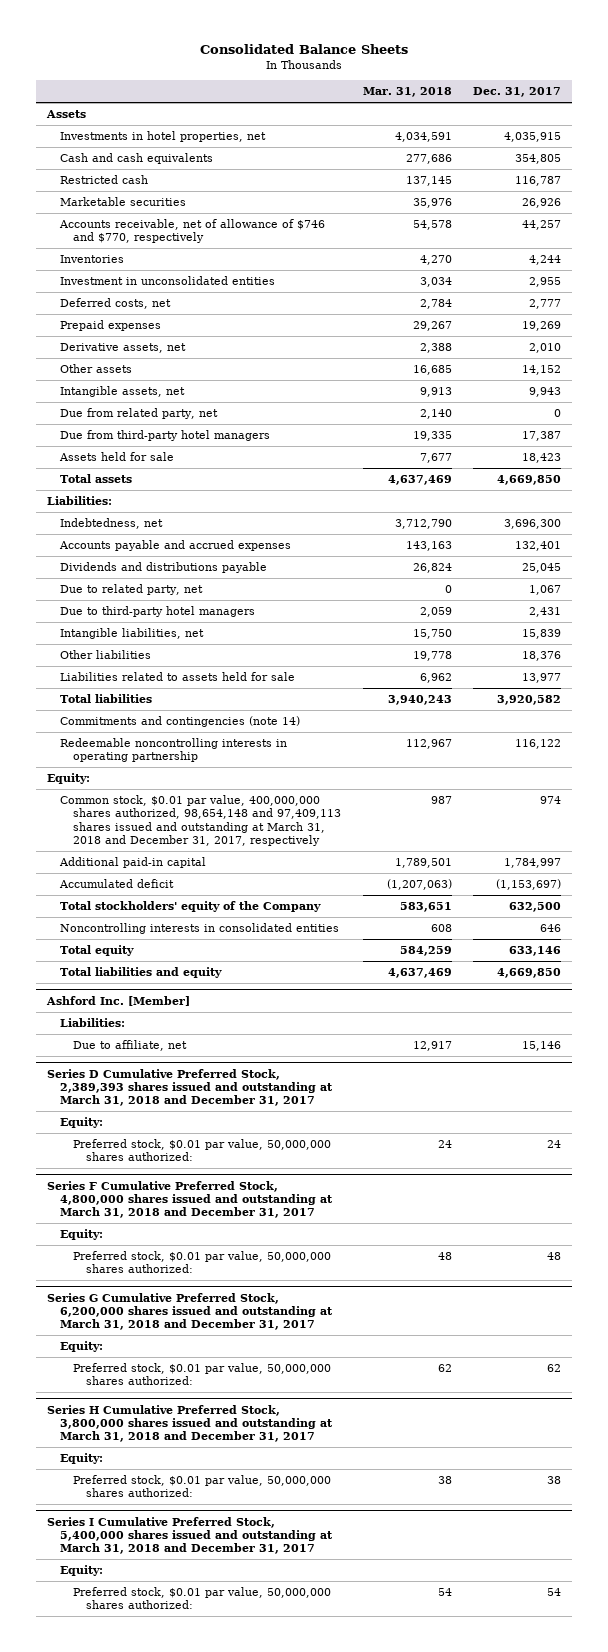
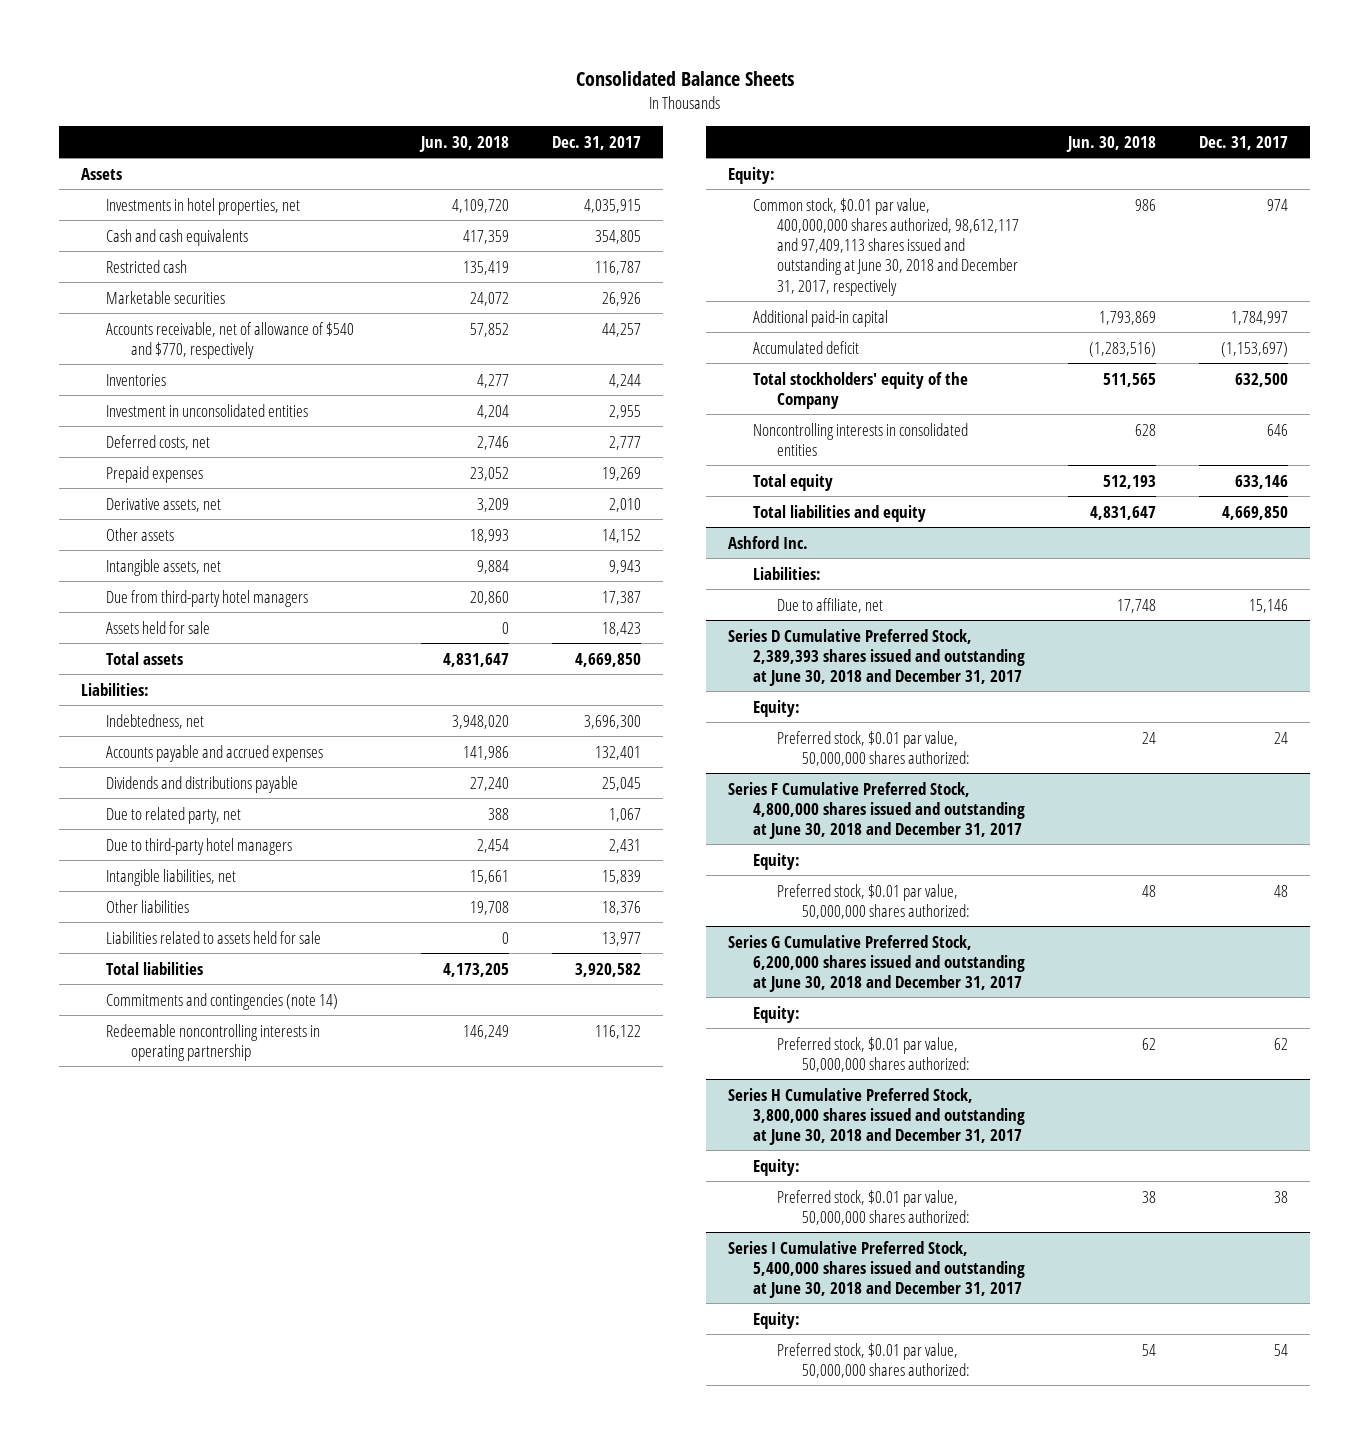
- | Mar. 31, 2018 | Dec. 31, 2017
+ | Jun. 30, 2018 | Dec. 31, 2017
- Accounts receivable, net of allowance of $746 and $770, respectively | 54,578 | 44,257
+ Accounts receivable, net of allowance of $540 and $770, respectively | 57,852 | 44,257
- Due from related party, net | 2,140 | 0
- Common stock, $0.01 par value, 400,000,000 shares authorized, 98,654,148 and 97,409,113 shares issued and outstanding at March 31, 2018 and December 31, 2017, respectively | 987 | 974
+ Common stock, $0.01 par value, 400,000,000 shares authorized, 98,612,117 and 97,409,113 shares issued and outstanding at June 30, 2018 and December 31, 2017, respectively | 986 | 974
- Ashford Inc. [Member]
+ Ashford Inc.
- Series D Cumulative Preferred Stock, 2,389,393 shares issued and outstanding at March 31, 2018 and December 31, 2017
+ Series D Cumulative Preferred Stock, 2,389,393 shares issued and outstanding at June 30, 2018 and December 31, 2017
- Series F Cumulative Preferred Stock, 4,800,000 shares issued and outstanding at March 31, 2018 and December 31, 2017
+ Series F Cumulative Preferred Stock, 4,800,000 shares issued and outstanding at June 30, 2018 and December 31, 2017
- Series G Cumulative Preferred Stock, 6,200,000 shares issued and outstanding at March 31, 2018 and December 31, 2017
+ Series G Cumulative Preferred Stock, 6,200,000 shares issued and outstanding at June 30, 2018 and December 31, 2017
- Series H Cumulative Preferred Stock, 3,800,000 shares issued and outstanding at March 31, 2018 and December 31, 2017
+ Series H Cumulative Preferred Stock, 3,800,000 shares issued and outstanding at June 30, 2018 and December 31, 2017
- Series I Cumulative Preferred Stock, 5,400,000 shares issued and outstanding at March 31, 2018 and December 31, 2017
+ Series I Cumulative Preferred Stock, 5,400,000 shares issued and outstanding at June 30, 2018 and December 31, 2017

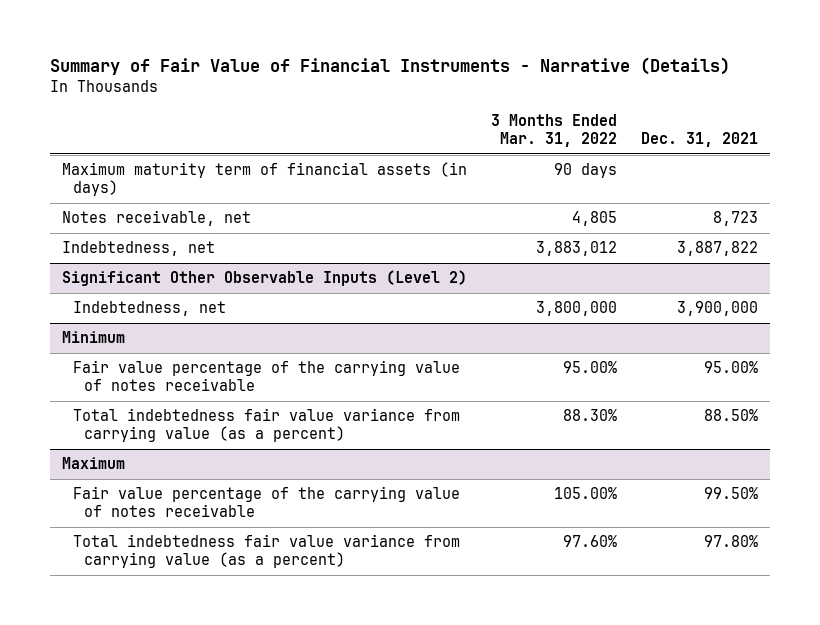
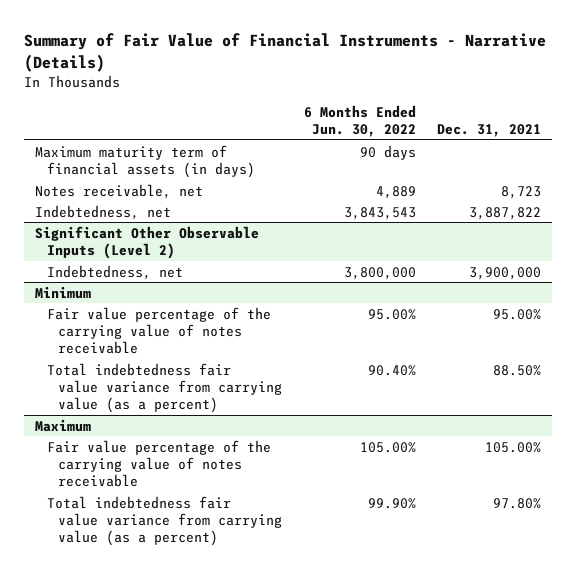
- | 3 Months Ended Mar. 31, 2022 | Dec. 31, 2021
+ | 6 Months Ended Jun. 30, 2022 | Dec. 31, 2021
@ Maximum
- Fair value percentage of the carrying value of notes receivable | 105.00% | 99.50%
+ Fair value percentage of the carrying value of notes receivable | 105.00% | 105.00%

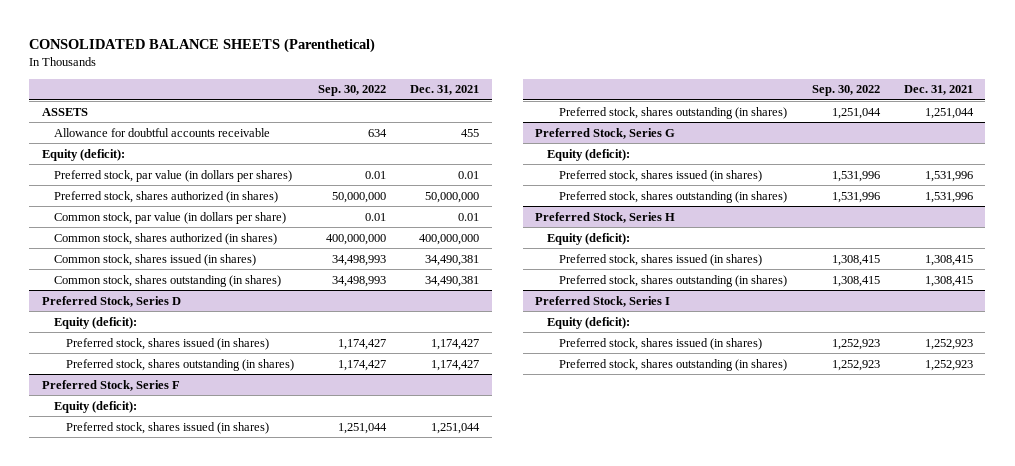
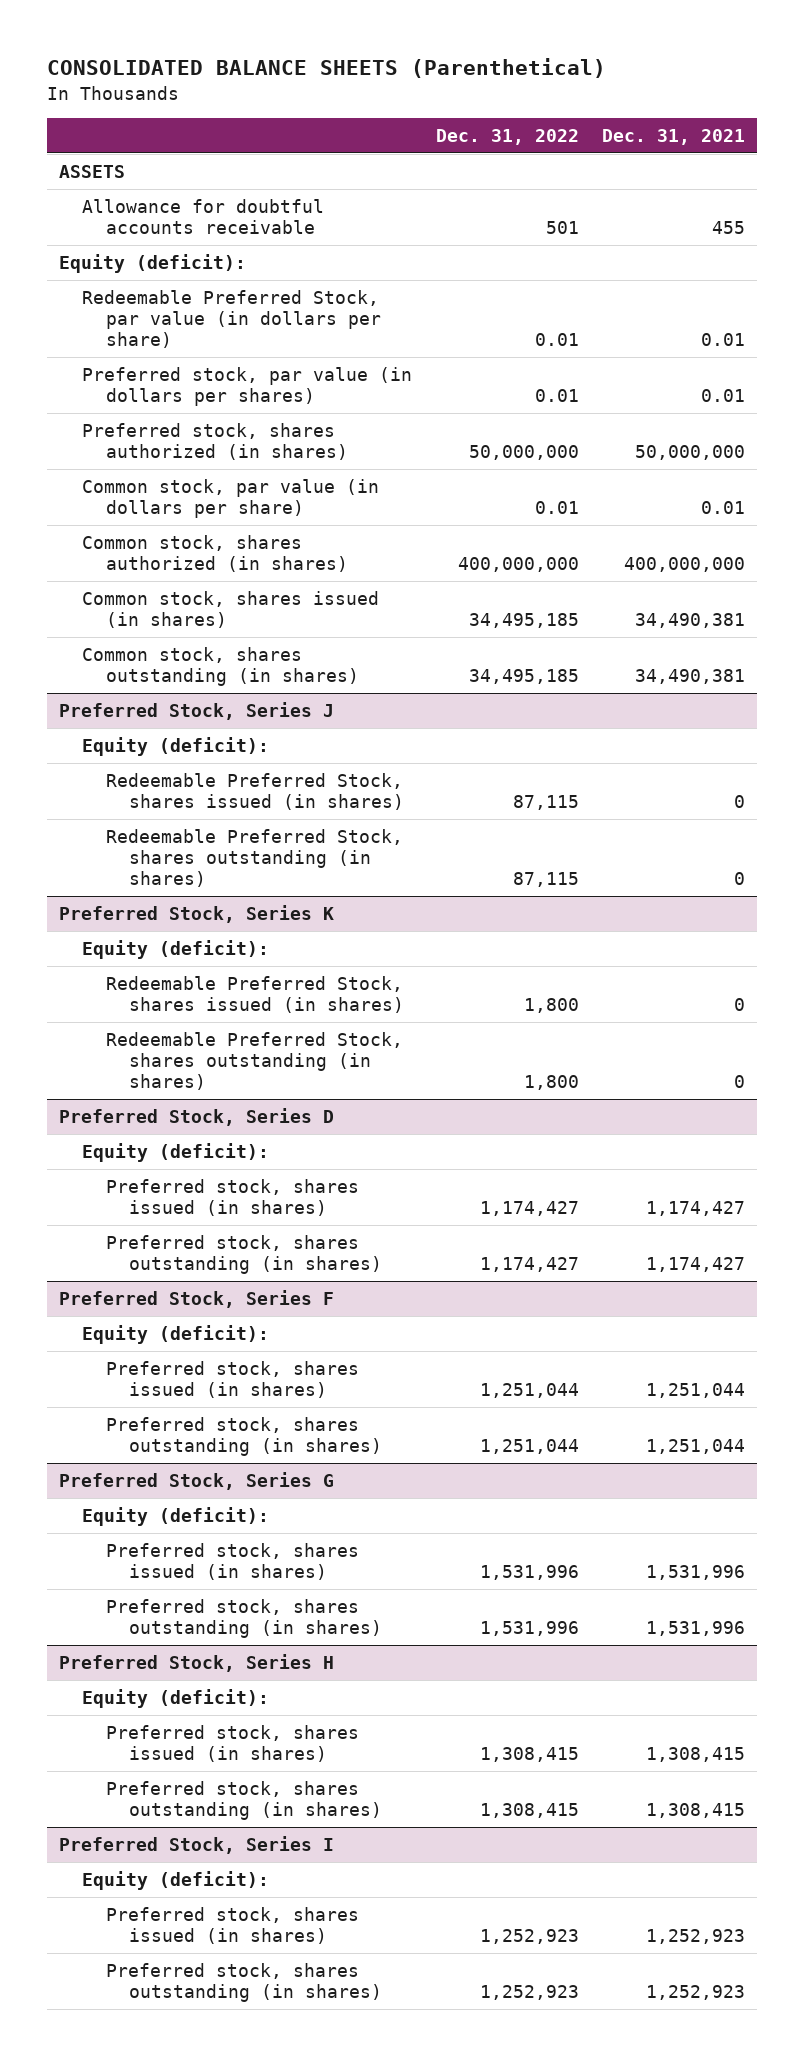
- | Sep. 30, 2022 | Dec. 31, 2021
+ | Dec. 31, 2022 | Dec. 31, 2021
+ Redeemable Preferred Stock, par value (in dollars per share) | 0.01 | 0.01
+ Preferred Stock, Series J
+ Equity (deficit):
+ Redeemable Preferred Stock, shares issued (in shares) | 87,115 | 0
+ Redeemable Preferred Stock, shares outstanding (in shares) | 87,115 | 0
+ Preferred Stock, Series K
+ Equity (deficit):
+ Redeemable Preferred Stock, shares issued (in shares) | 1,800 | 0
+ Redeemable Preferred Stock, shares outstanding (in shares) | 1,800 | 0

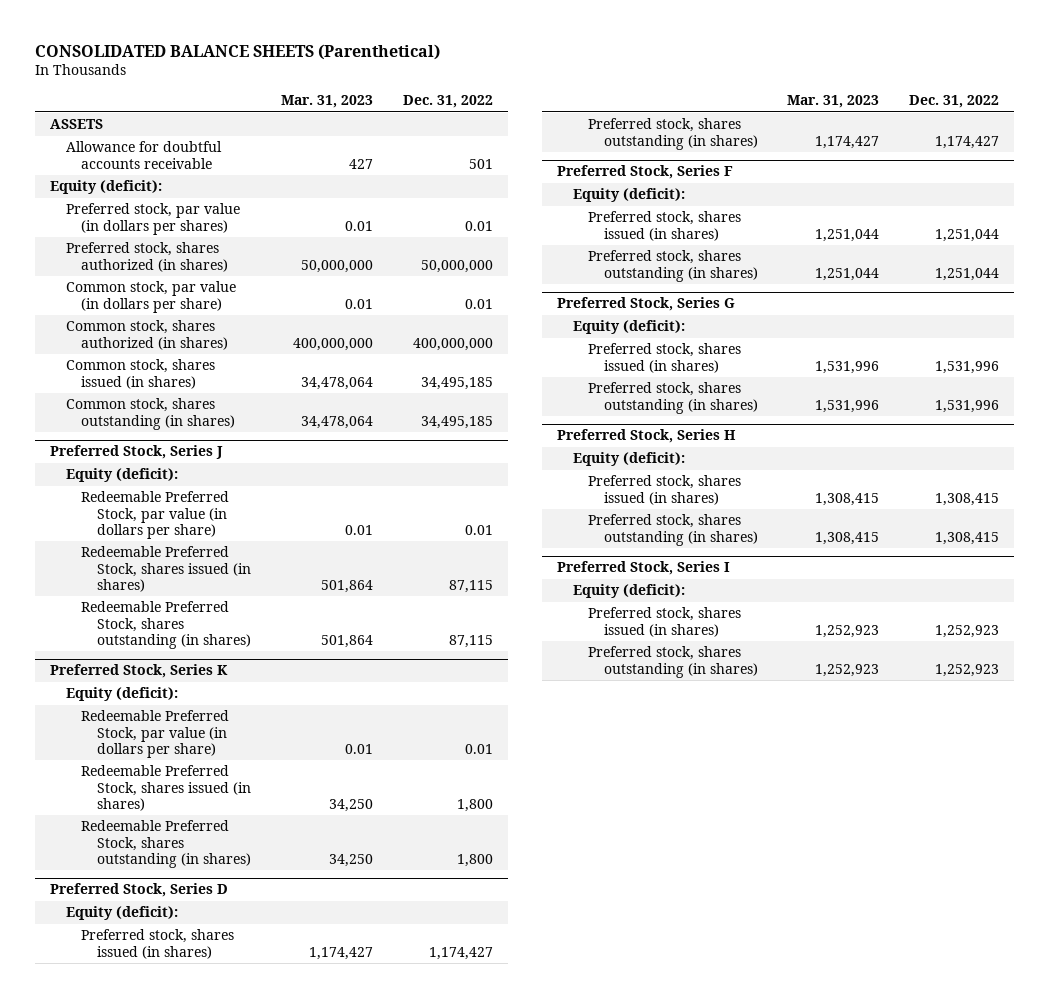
- | Dec. 31, 2022 | Dec. 31, 2021
+ | Mar. 31, 2023 | Dec. 31, 2022
- Redeemable Preferred Stock, par value (in dollars per share) | 0.01 | 0.01
@ Preferred Stock, Series J
+ Redeemable Preferred Stock, par value (in dollars per share) | 0.01 | 0.01
@ Preferred Stock, Series K
+ Redeemable Preferred Stock, par value (in dollars per share) | 0.01 | 0.01

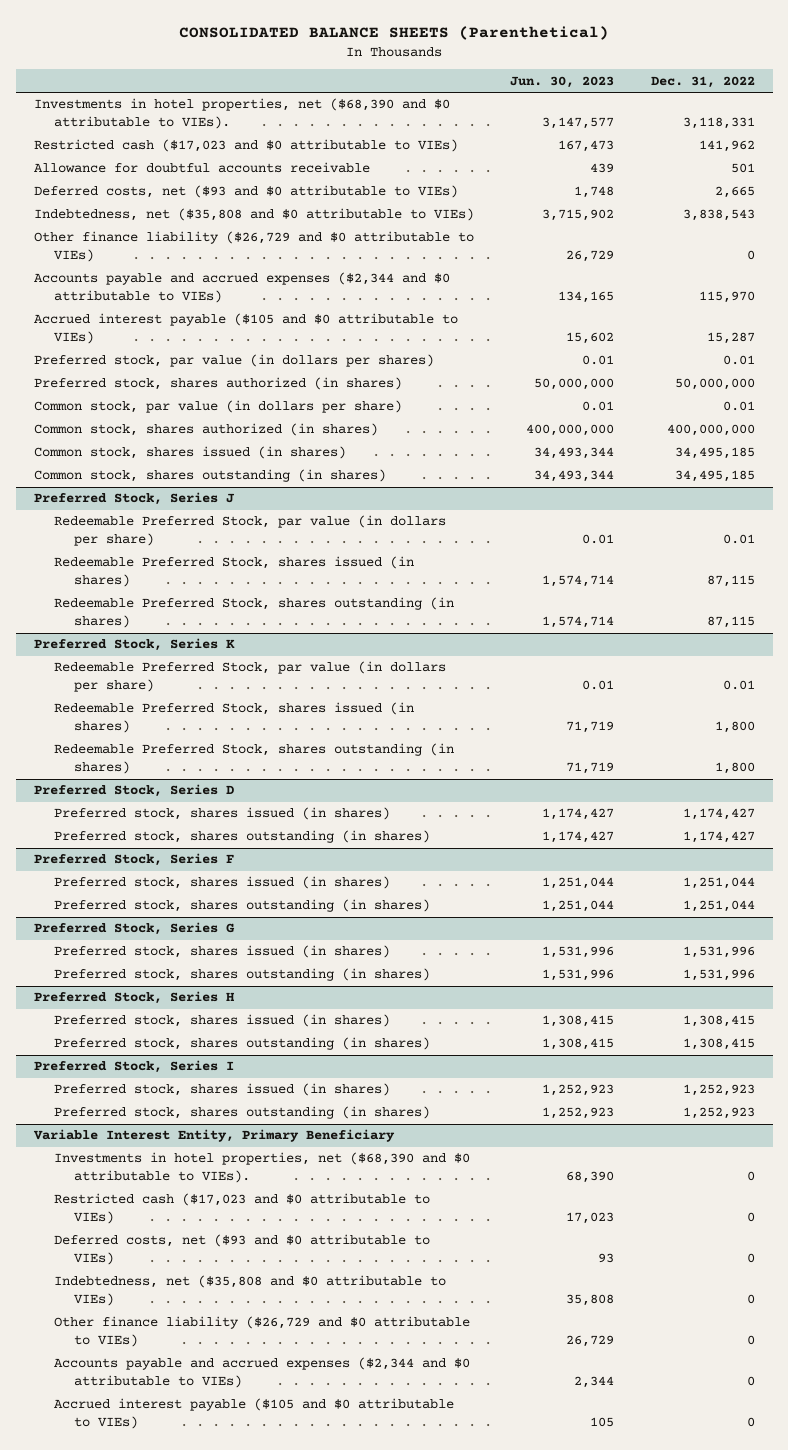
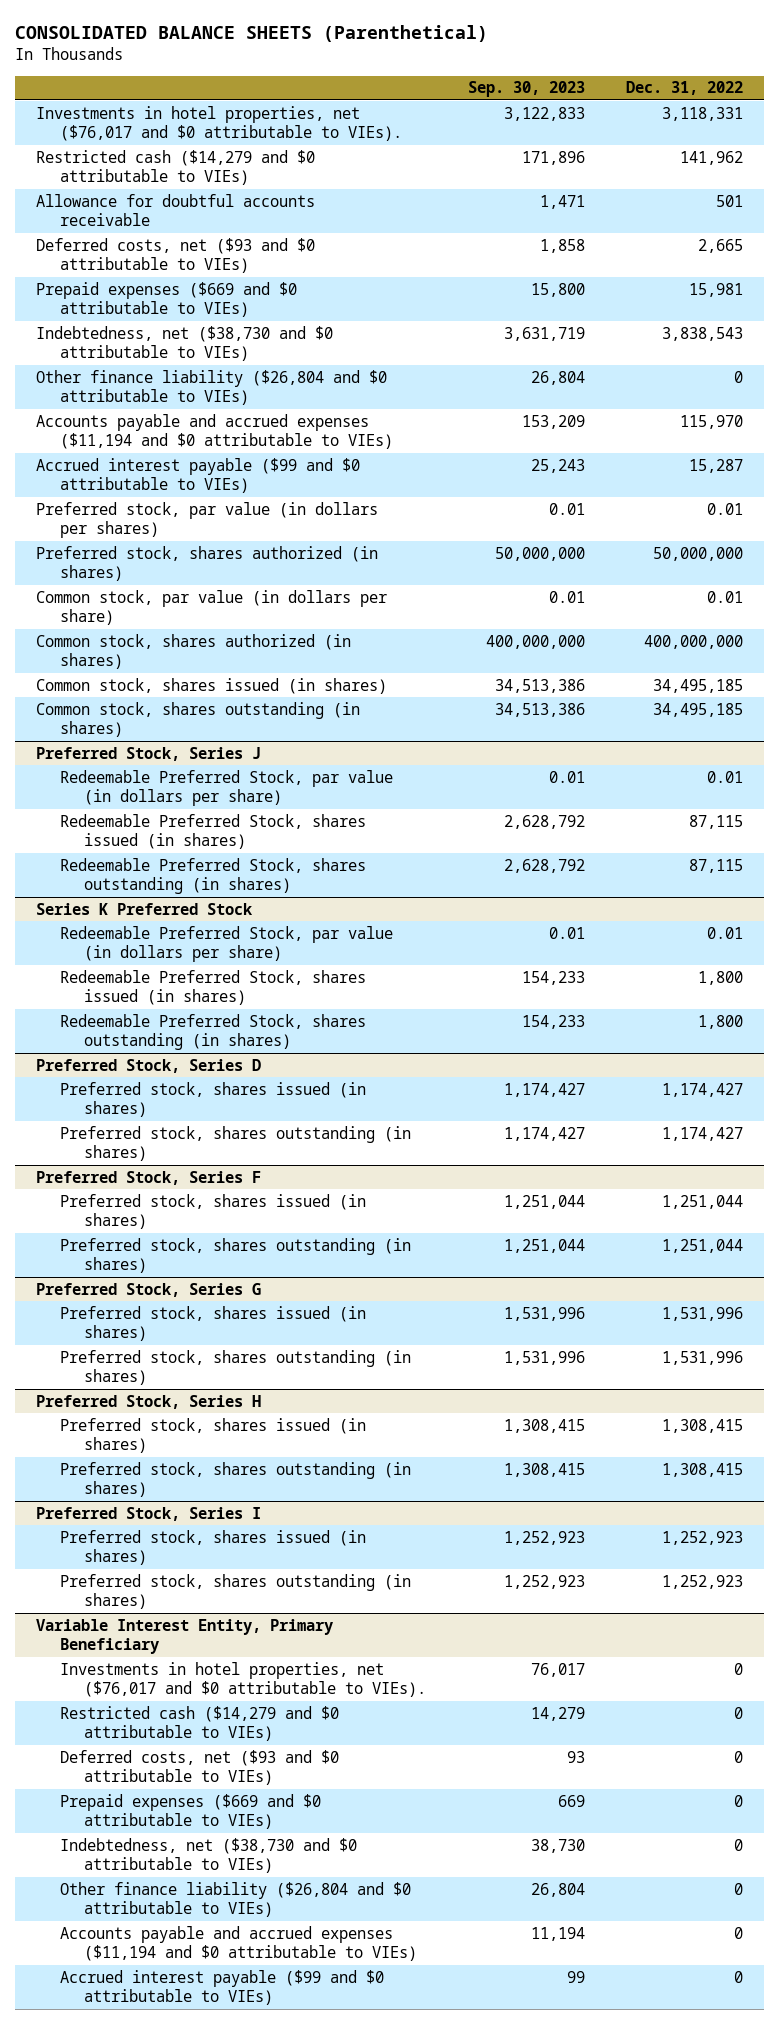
- | Jun. 30, 2023 | Dec. 31, 2022
+ | Sep. 30, 2023 | Dec. 31, 2022
- Investments in hotel properties, net ($68,390 and $0 attributable to VIEs). | 3,147,577 | 3,118,331
- Restricted cash ($17,023 and $0 attributable to VIEs) | 167,473 | 141,962
+ Investments in hotel properties, net ($76,017 and $0 attributable to VIEs). | 3,122,833 | 3,118,331
+ Restricted cash ($14,279 and $0 attributable to VIEs) | 171,896 | 141,962
- Indebtedness, net ($35,808 and $0 attributable to VIEs) | 3,715,902 | 3,838,543
- Other finance liability ($26,729 and $0 attributable to VIEs) | 26,729 | 0
- Accounts payable and accrued expenses ($2,344 and $0 attributable to VIEs) | 134,165 | 115,970
- Accrued interest payable ($105 and $0 attributable to VIEs) | 15,602 | 15,287
+ Prepaid expenses ($669 and $0 attributable to VIEs) | 15,800 | 15,981
+ Indebtedness, net ($38,730 and $0 attributable to VIEs) | 3,631,719 | 3,838,543
+ Other finance liability ($26,804 and $0 attributable to VIEs) | 26,804 | 0
+ Accounts payable and accrued expenses ($11,194 and $0 attributable to VIEs) | 153,209 | 115,970
+ Accrued interest payable ($99 and $0 attributable to VIEs) | 25,243 | 15,287
- Preferred Stock, Series K
+ Series K Preferred Stock
@ Variable Interest Entity, Primary Beneficiary
- Investments in hotel properties, net ($68,390 and $0 attributable to VIEs). | 68,390 | 0
- Restricted cash ($17,023 and $0 attributable to VIEs) | 17,023 | 0
+ Investments in hotel properties, net ($76,017 and $0 attributable to VIEs). | 76,017 | 0
+ Restricted cash ($14,279 and $0 attributable to VIEs) | 14,279 | 0
- Indebtedness, net ($35,808 and $0 attributable to VIEs) | 35,808 | 0
- Other finance liability ($26,729 and $0 attributable to VIEs) | 26,729 | 0
- Accounts payable and accrued expenses ($2,344 and $0 attributable to VIEs) | 2,344 | 0
- Accrued interest payable ($105 and $0 attributable to VIEs) | 105 | 0
+ Prepaid expenses ($669 and $0 attributable to VIEs) | 669 | 0
+ Indebtedness, net ($38,730 and $0 attributable to VIEs) | 38,730 | 0
+ Other finance liability ($26,804 and $0 attributable to VIEs) | 26,804 | 0
+ Accounts payable and accrued expenses ($11,194 and $0 attributable to VIEs) | 11,194 | 0
+ Accrued interest payable ($99 and $0 attributable to VIEs) | 99 | 0

